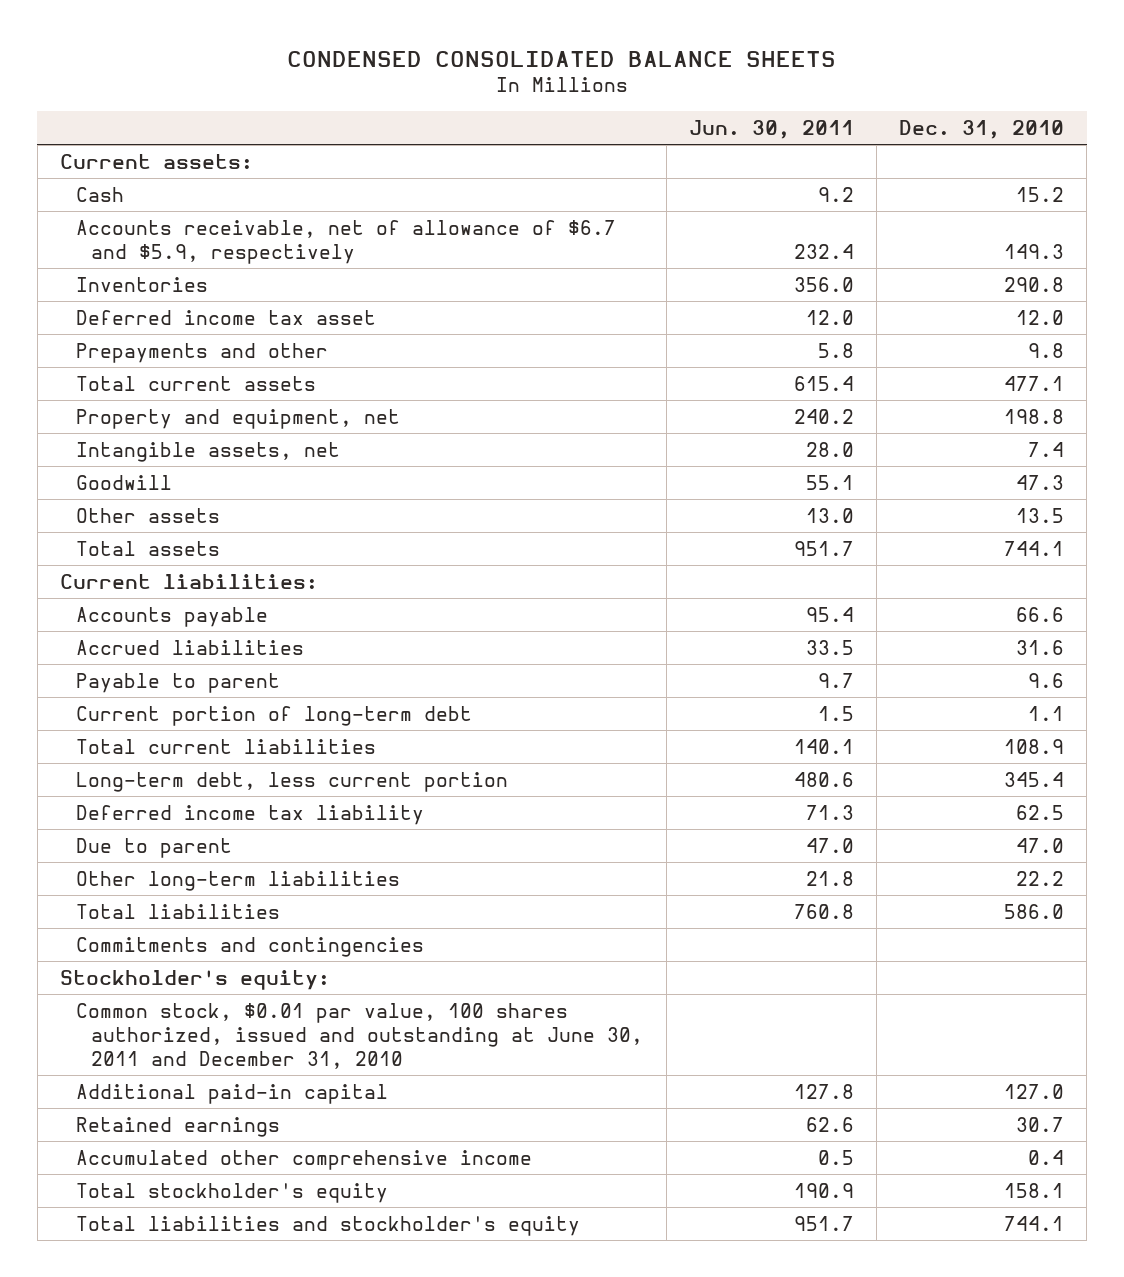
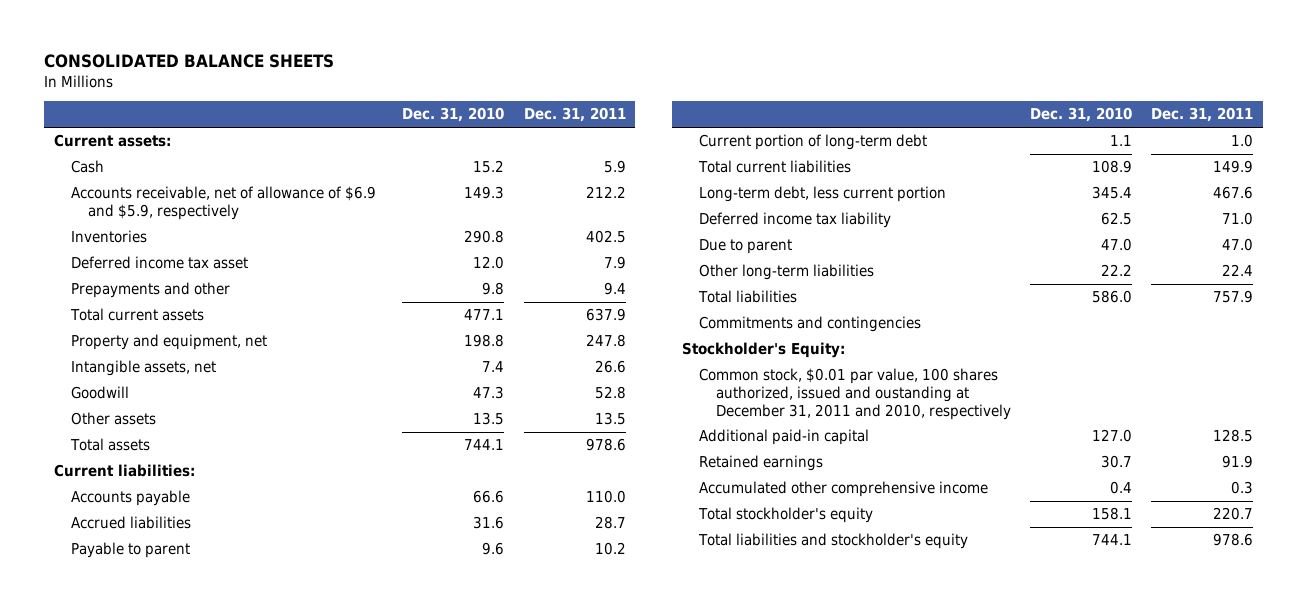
- CONDENSED CONSOLIDATED BALANCE SHEETS
+ CONSOLIDATED BALANCE SHEETS
- | Jun. 30, 2011 | Dec. 31, 2010
+ | Dec. 31, 2010 | Dec. 31, 2011
- Accounts receivable, net of allowance of $6.7 and $5.9, respectively | 232.4 | 149.3
+ Accounts receivable, net of allowance of $6.9 and $5.9, respectively | 149.3 | 212.2
- Stockholder's equity:
- Common stock, $0.01 par value, 100 shares authorized, issued and outstanding at June 30, 2011 and December 31, 2010
+ Stockholder's Equity:
+ Common stock, $0.01 par value, 100 shares authorized, issued and oustanding at December 31, 2011 and 2010, respectively

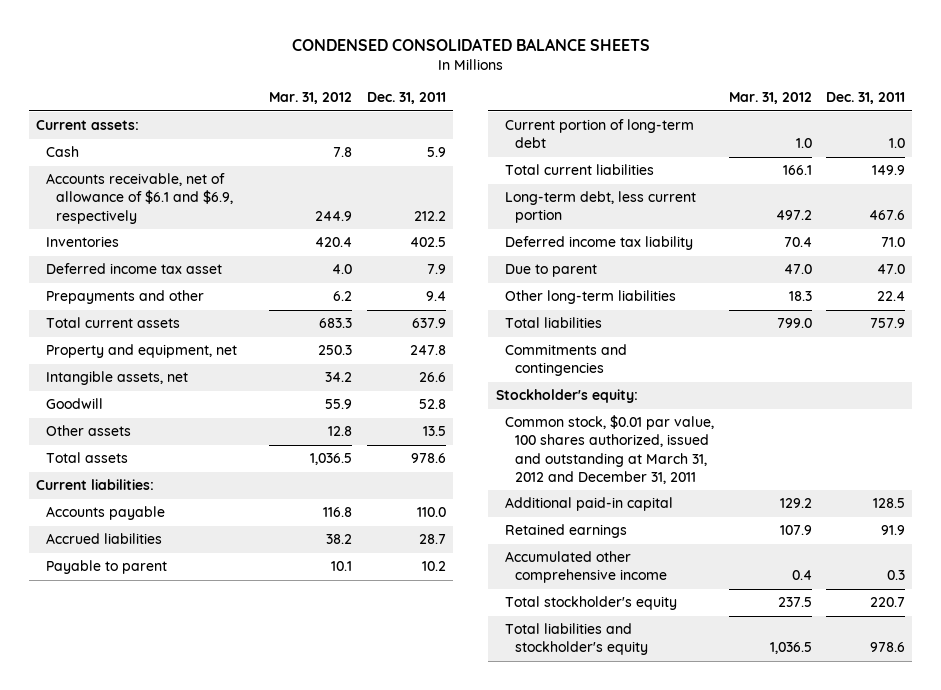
- CONSOLIDATED BALANCE SHEETS
+ CONDENSED CONSOLIDATED BALANCE SHEETS
- | Dec. 31, 2010 | Dec. 31, 2011
+ | Mar. 31, 2012 | Dec. 31, 2011
- Accounts receivable, net of allowance of $6.9 and $5.9, respectively | 149.3 | 212.2
+ Accounts receivable, net of allowance of $6.1 and $6.9, respectively | 244.9 | 212.2
- Stockholder's Equity:
- Common stock, $0.01 par value, 100 shares authorized, issued and oustanding at December 31, 2011 and 2010, respectively
+ Stockholder's equity:
+ Common stock, $0.01 par value, 100 shares authorized, issued and outstanding at March 31, 2012 and December 31, 2011

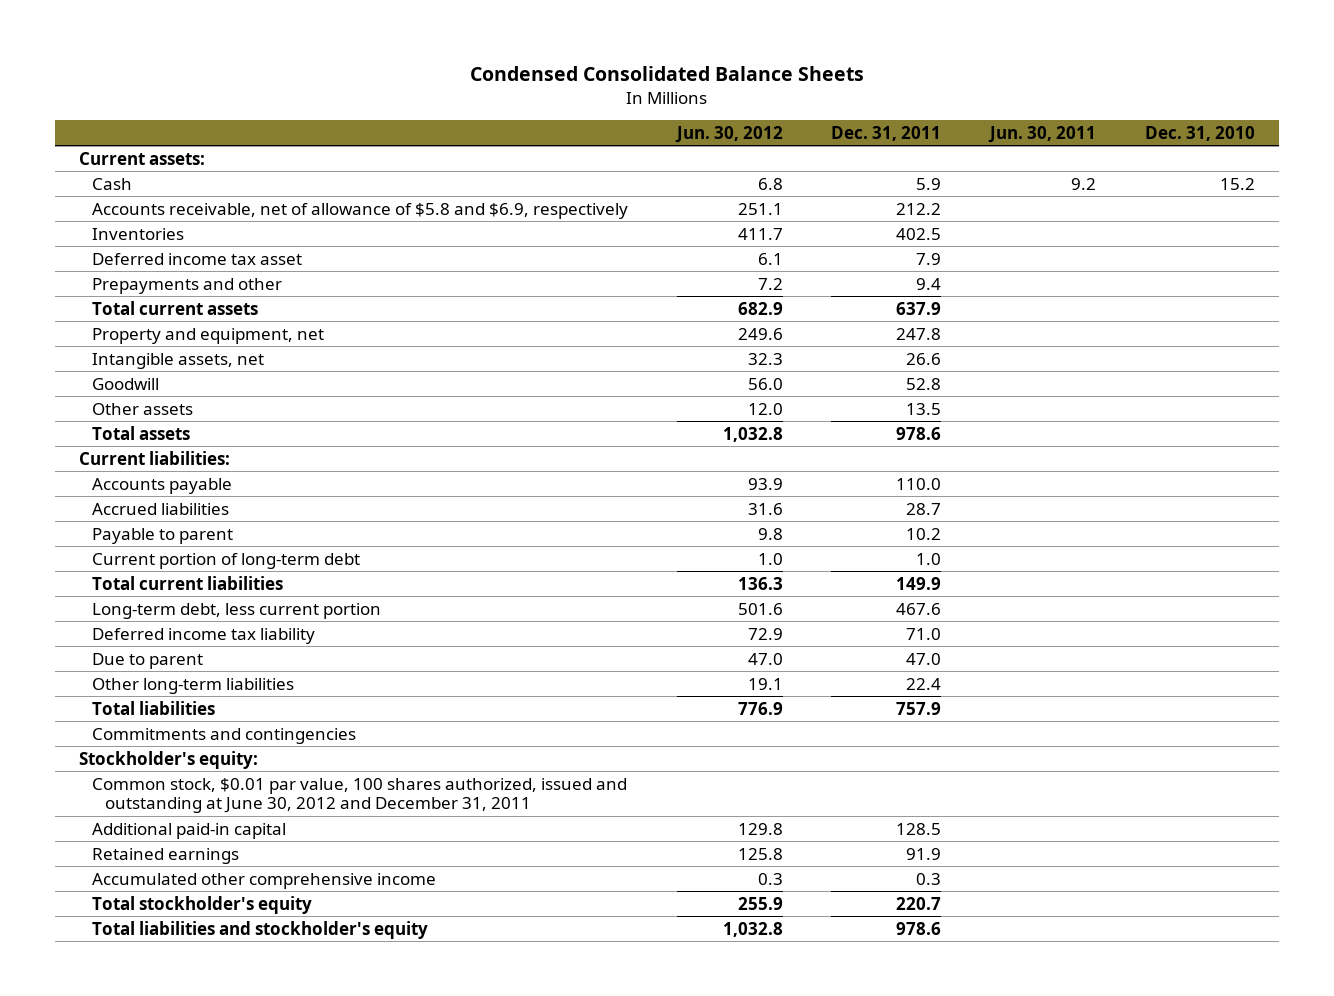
- CONDENSED CONSOLIDATED BALANCE SHEETS
+ Condensed Consolidated Balance Sheets
- | Mar. 31, 2012 | Dec. 31, 2011
+ | Jun. 30, 2012 | Dec. 31, 2011 | Jun. 30, 2011 | Dec. 31, 2010
- Accounts receivable, net of allowance of $6.1 and $6.9, respectively | 244.9 | 212.2
+ Accounts receivable, net of allowance of $5.8 and $6.9, respectively | 251.1 | 212.2 | |
- Common stock, $0.01 par value, 100 shares authorized, issued and outstanding at March 31, 2012 and December 31, 2011
+ Common stock, $0.01 par value, 100 shares authorized, issued and outstanding at June 30, 2012 and December 31, 2011

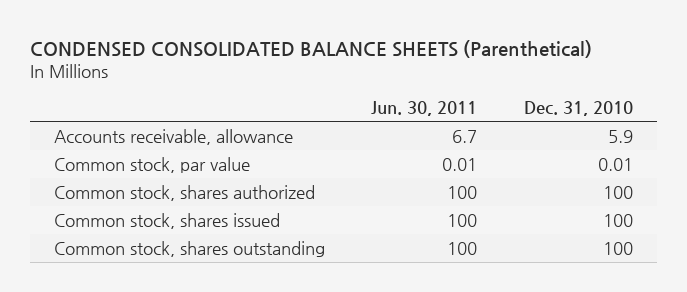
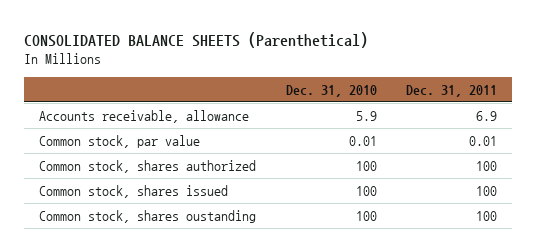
- CONDENSED CONSOLIDATED BALANCE SHEETS (Parenthetical)
+ CONSOLIDATED BALANCE SHEETS (Parenthetical)
- | Jun. 30, 2011 | Dec. 31, 2010
+ | Dec. 31, 2010 | Dec. 31, 2011
- Common stock, shares outstanding | 100 | 100
+ Common stock, shares oustanding | 100 | 100

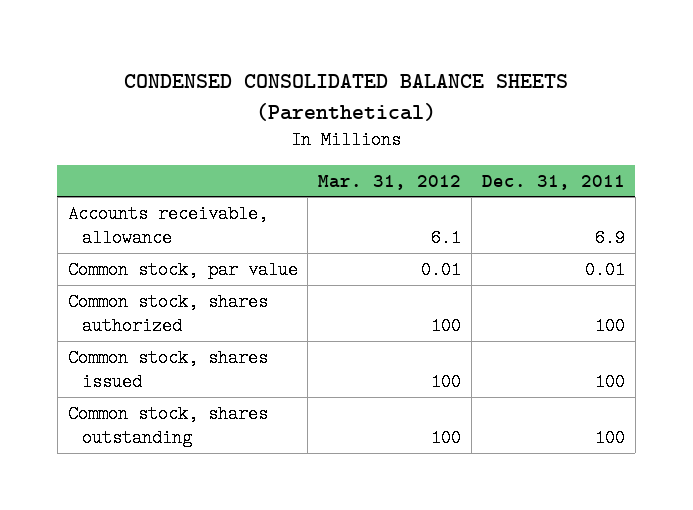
- CONSOLIDATED BALANCE SHEETS (Parenthetical)
+ CONDENSED CONSOLIDATED BALANCE SHEETS (Parenthetical)
- | Dec. 31, 2010 | Dec. 31, 2011
+ | Mar. 31, 2012 | Dec. 31, 2011
- Common stock, shares oustanding | 100 | 100
+ Common stock, shares outstanding | 100 | 100

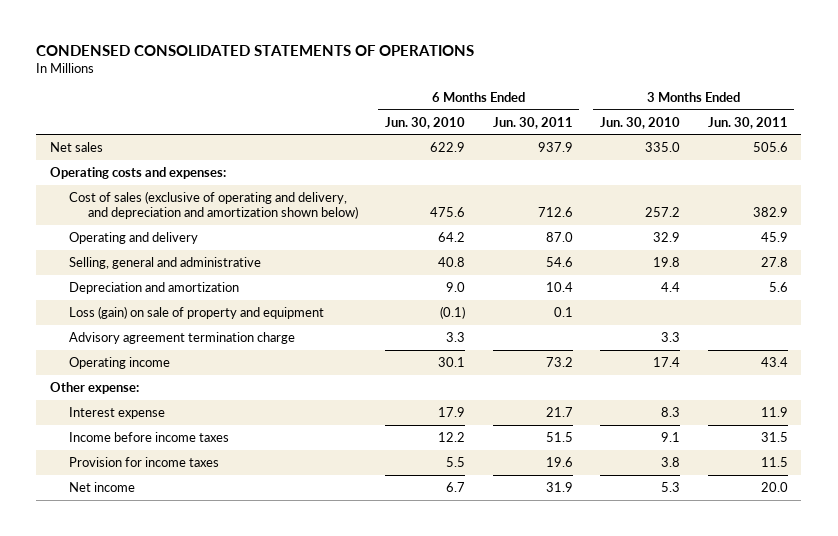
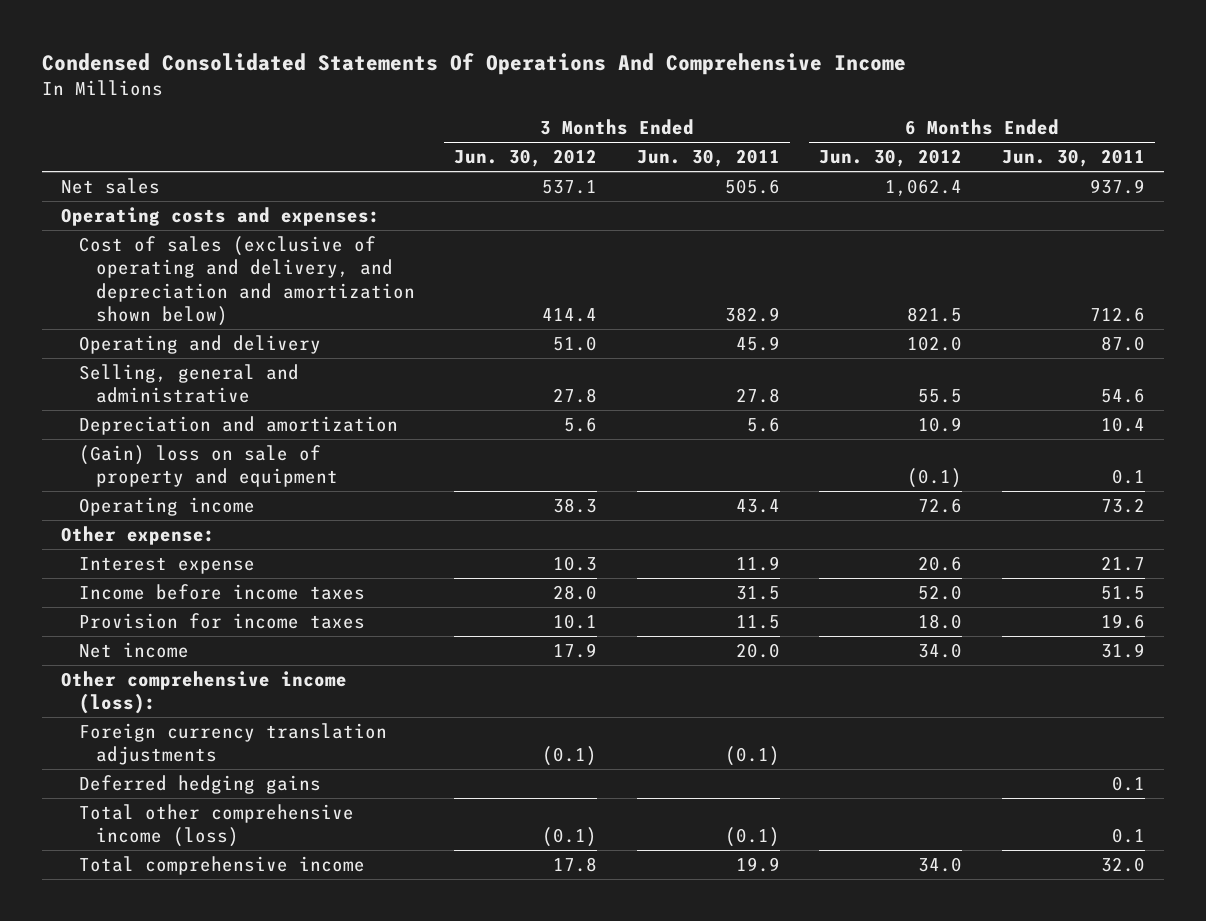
- CONDENSED CONSOLIDATED STATEMENTS OF OPERATIONS
+ Condensed Consolidated Statements Of Operations And Comprehensive Income
- | 6 Months Ended Jun. 30, 2010 | 6 Months Ended Jun. 30, 2011 | 3 Months Ended Jun. 30, 2010 | 3 Months Ended Jun. 30, 2011
+ | 3 Months Ended Jun. 30, 2012 | 3 Months Ended Jun. 30, 2011 | 6 Months Ended Jun. 30, 2012 | 6 Months Ended Jun. 30, 2011
- Loss (gain) on sale of property and equipment | (0.1) | 0.1 | |
- Advisory agreement termination charge | 3.3 | | 3.3 |
+ (Gain) loss on sale of property and equipment | | | (0.1) | 0.1
+ Other comprehensive income (loss):
+ Foreign currency translation adjustments | (0.1) | (0.1) | |
+ Deferred hedging gains | | | | 0.1
+ Total other comprehensive income (loss) | (0.1) | (0.1) | | 0.1
+ Total comprehensive income | 17.8 | 19.9 | 34.0 | 32.0

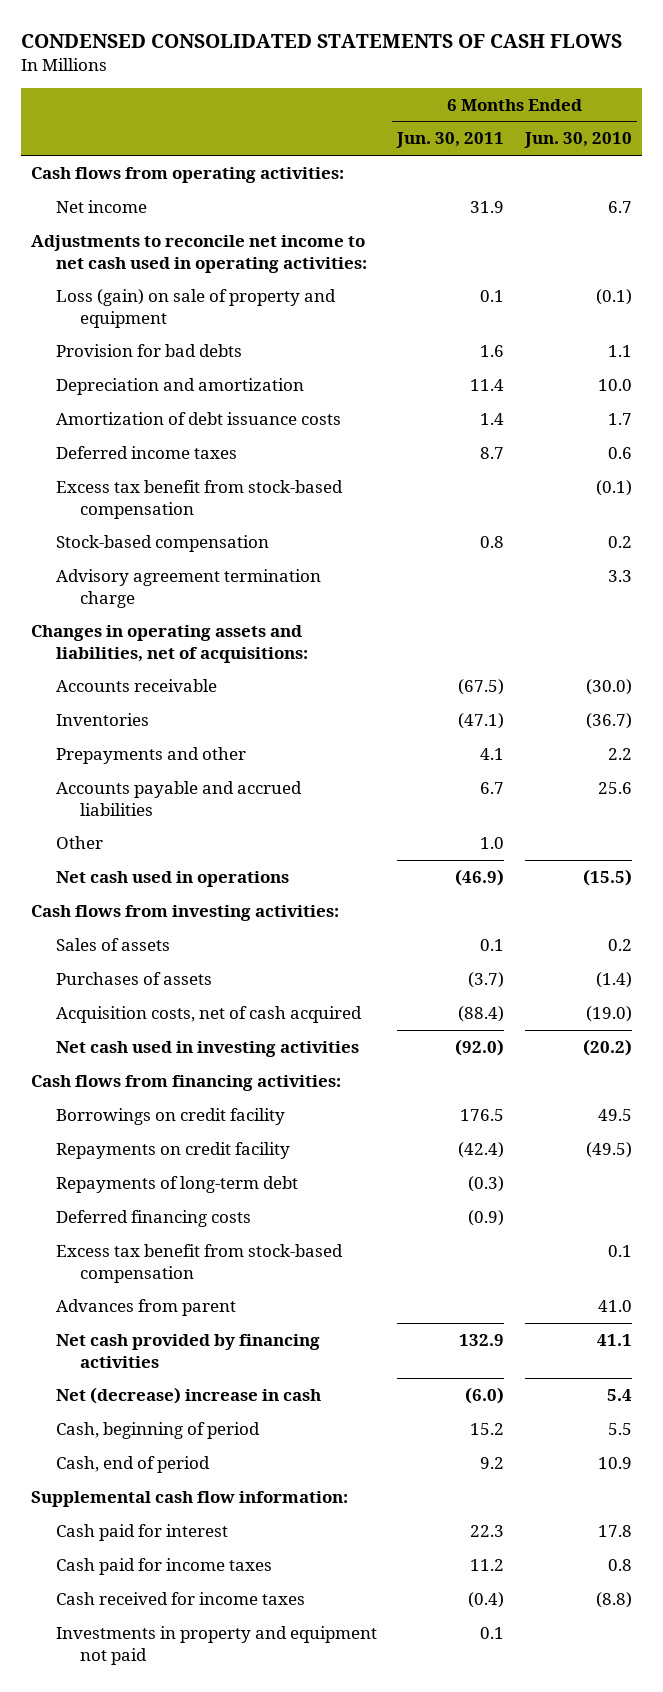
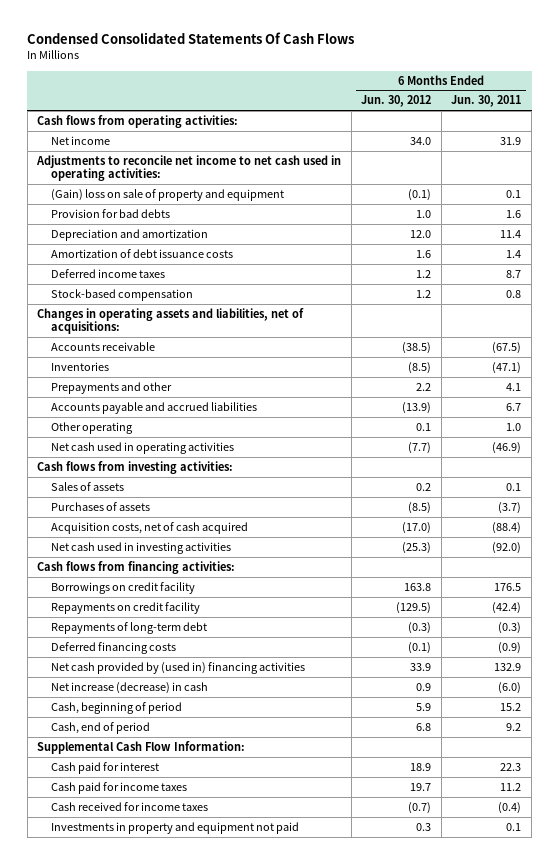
- CONDENSED CONSOLIDATED STATEMENTS OF CASH FLOWS
+ Condensed Consolidated Statements Of Cash Flows
- | 6 Months Ended Jun. 30, 2011 | 6 Months Ended Jun. 30, 2010
+ | 6 Months Ended Jun. 30, 2012 | 6 Months Ended Jun. 30, 2011
- Loss (gain) on sale of property and equipment | 0.1 | (0.1)
+ (Gain) loss on sale of property and equipment | (0.1) | 0.1
- Excess tax benefit from stock-based compensation | | (0.1)
- Advisory agreement termination charge | | 3.3
- Other | 1.0 |
- Net cash used in operations | (46.9) | (15.5)
+ Other operating | 0.1 | 1.0
+ Net cash used in operating activities | (7.7) | (46.9)
- Excess tax benefit from stock-based compensation | | 0.1
- Advances from parent | | 41.0
- Net cash provided by financing activities | 132.9 | 41.1
- Net (decrease) increase in cash | (6.0) | 5.4
+ Net cash provided by (used in) financing activities | 33.9 | 132.9
+ Net increase (decrease) in cash | 0.9 | (6.0)
- Supplemental cash flow information:
+ Supplemental Cash Flow Information:

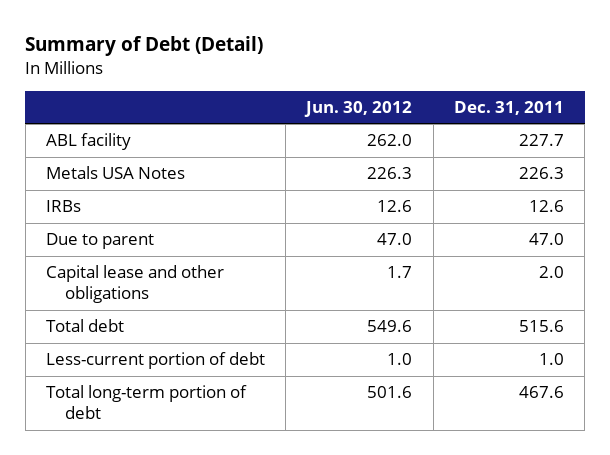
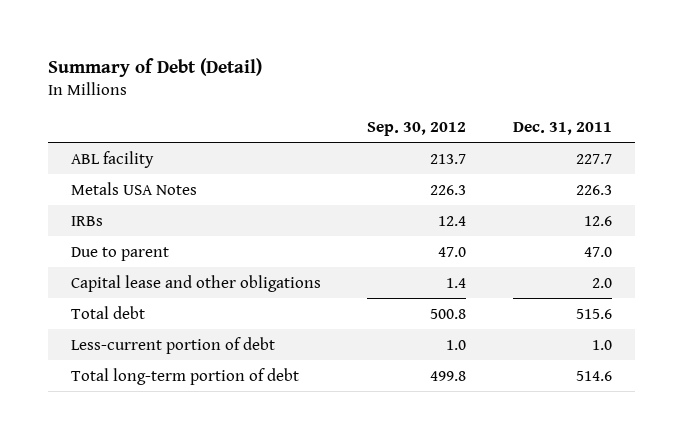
- | Jun. 30, 2012 | Dec. 31, 2011
+ | Sep. 30, 2012 | Dec. 31, 2011
- Total long-term portion of debt | 501.6 | 467.6
+ Total long-term portion of debt | 499.8 | 514.6

